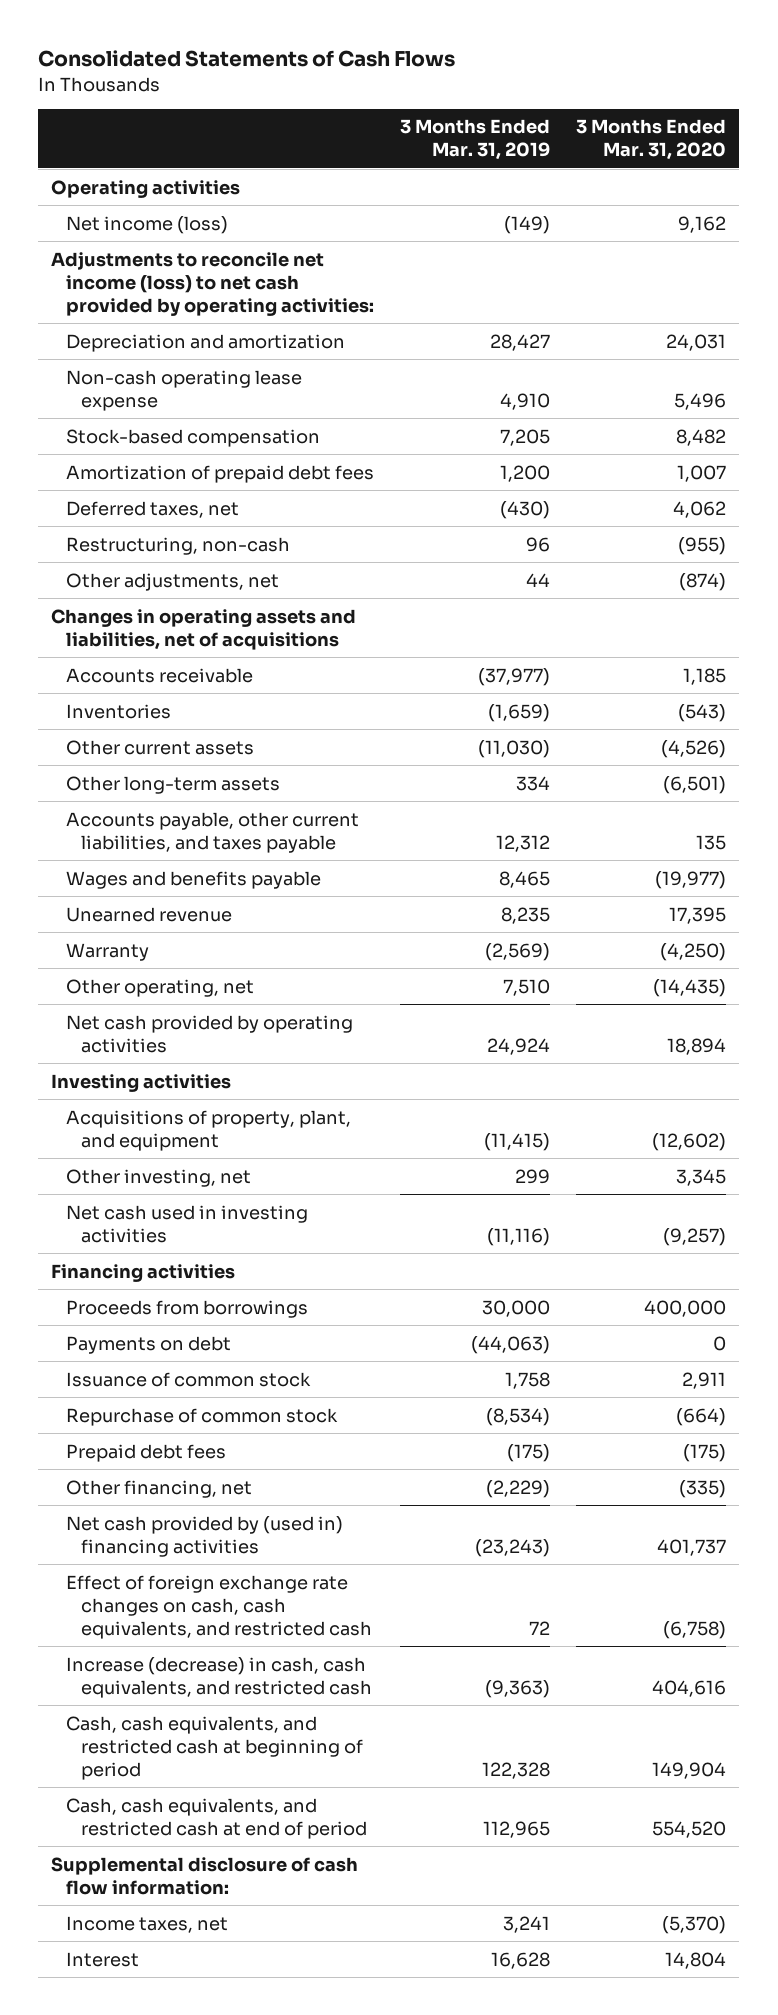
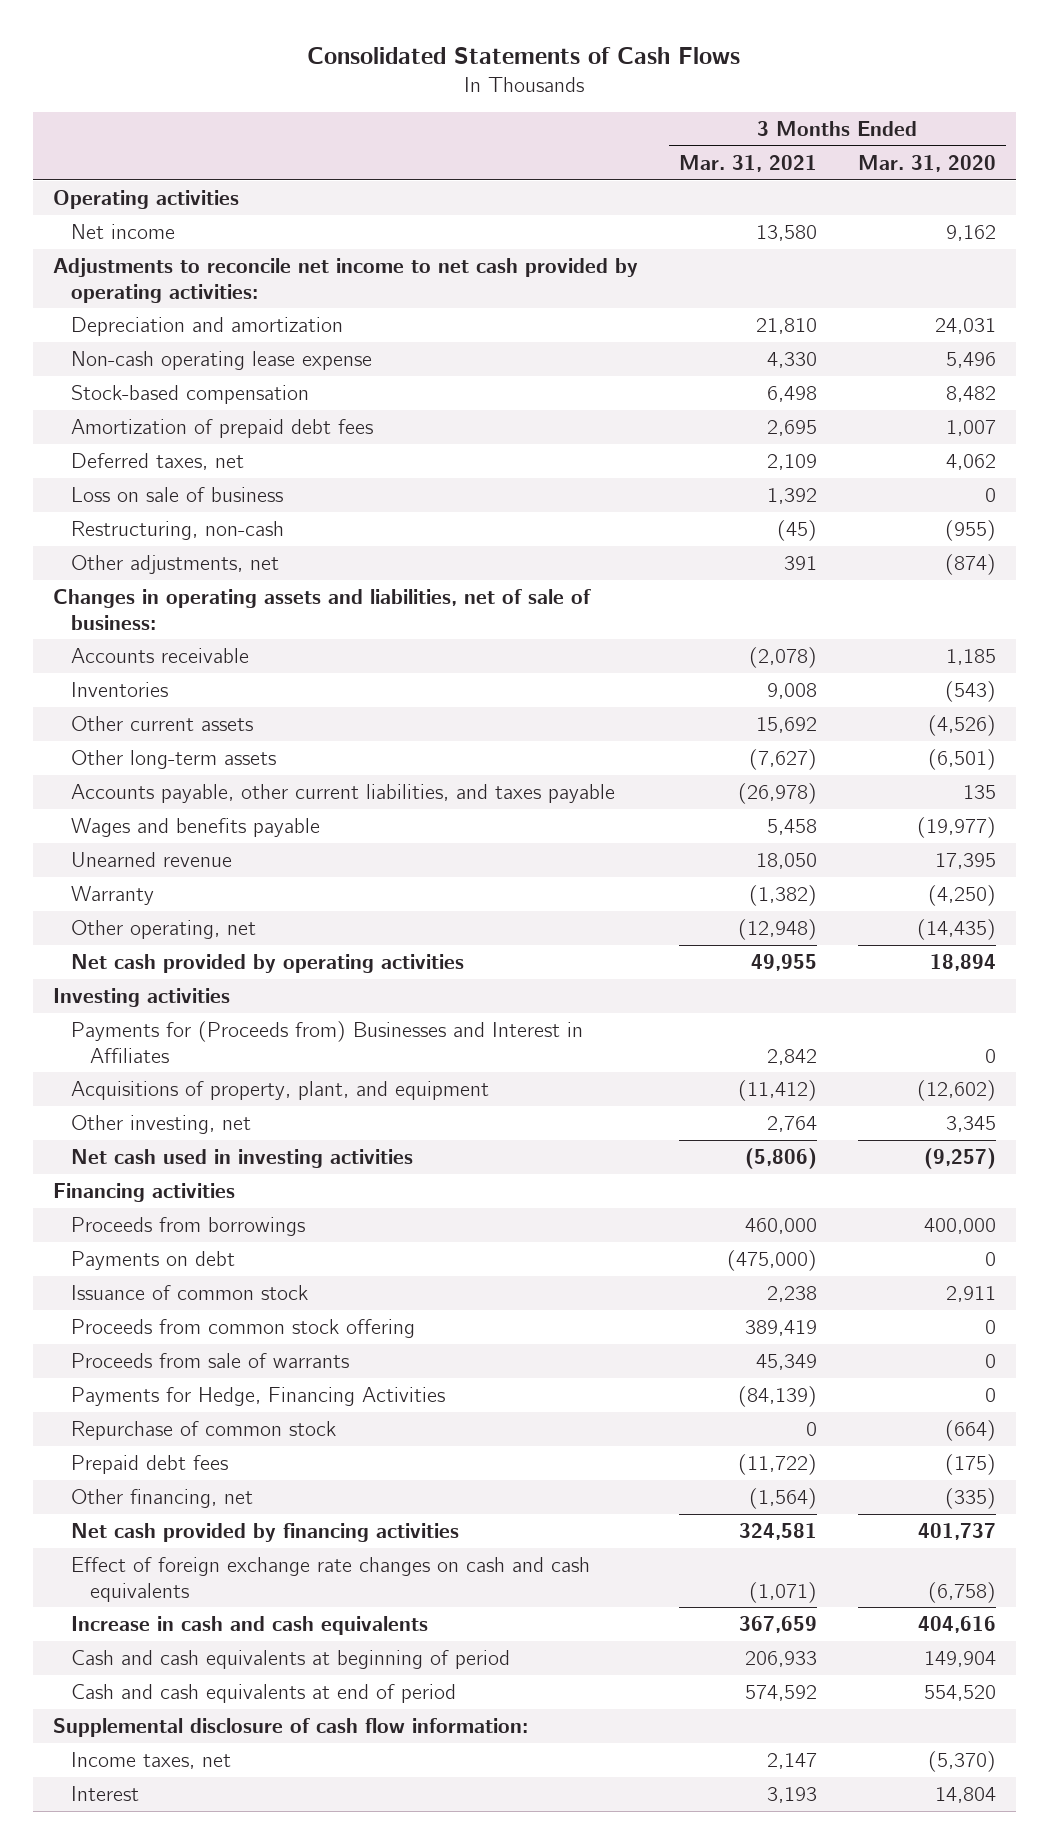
- | 3 Months Ended Mar. 31, 2019 | 3 Months Ended Mar. 31, 2020
+ | 3 Months Ended Mar. 31, 2021 | 3 Months Ended Mar. 31, 2020
- Net income (loss) | (149) | 9,162
- Adjustments to reconcile net income (loss) to net cash provided by operating activities:
+ Net income | 13,580 | 9,162
+ Adjustments to reconcile net income to net cash provided by operating activities:
+ Loss on sale of business | 1,392 | 0
- Changes in operating assets and liabilities, net of acquisitions
+ Changes in operating assets and liabilities, net of sale of business:
+ Payments for (Proceeds from) Businesses and Interest in Affiliates | 2,842 | 0
+ Proceeds from common stock offering | 389,419 | 0
+ Proceeds from sale of warrants | 45,349 | 0
+ Payments for Hedge, Financing Activities | (84,139) | 0
- Net cash provided by (used in) financing activities | (23,243) | 401,737
- Effect of foreign exchange rate changes on cash, cash equivalents, and restricted cash | 72 | (6,758)
- Increase (decrease) in cash, cash equivalents, and restricted cash | (9,363) | 404,616
- Cash, cash equivalents, and restricted cash at beginning of period | 122,328 | 149,904
- Cash, cash equivalents, and restricted cash at end of period | 112,965 | 554,520
+ Net cash provided by financing activities | 324,581 | 401,737
+ Effect of foreign exchange rate changes on cash and cash equivalents | (1,071) | (6,758)
+ Increase in cash and cash equivalents | 367,659 | 404,616
+ Cash and cash equivalents at beginning of period | 206,933 | 149,904
+ Cash and cash equivalents at end of period | 574,592 | 554,520

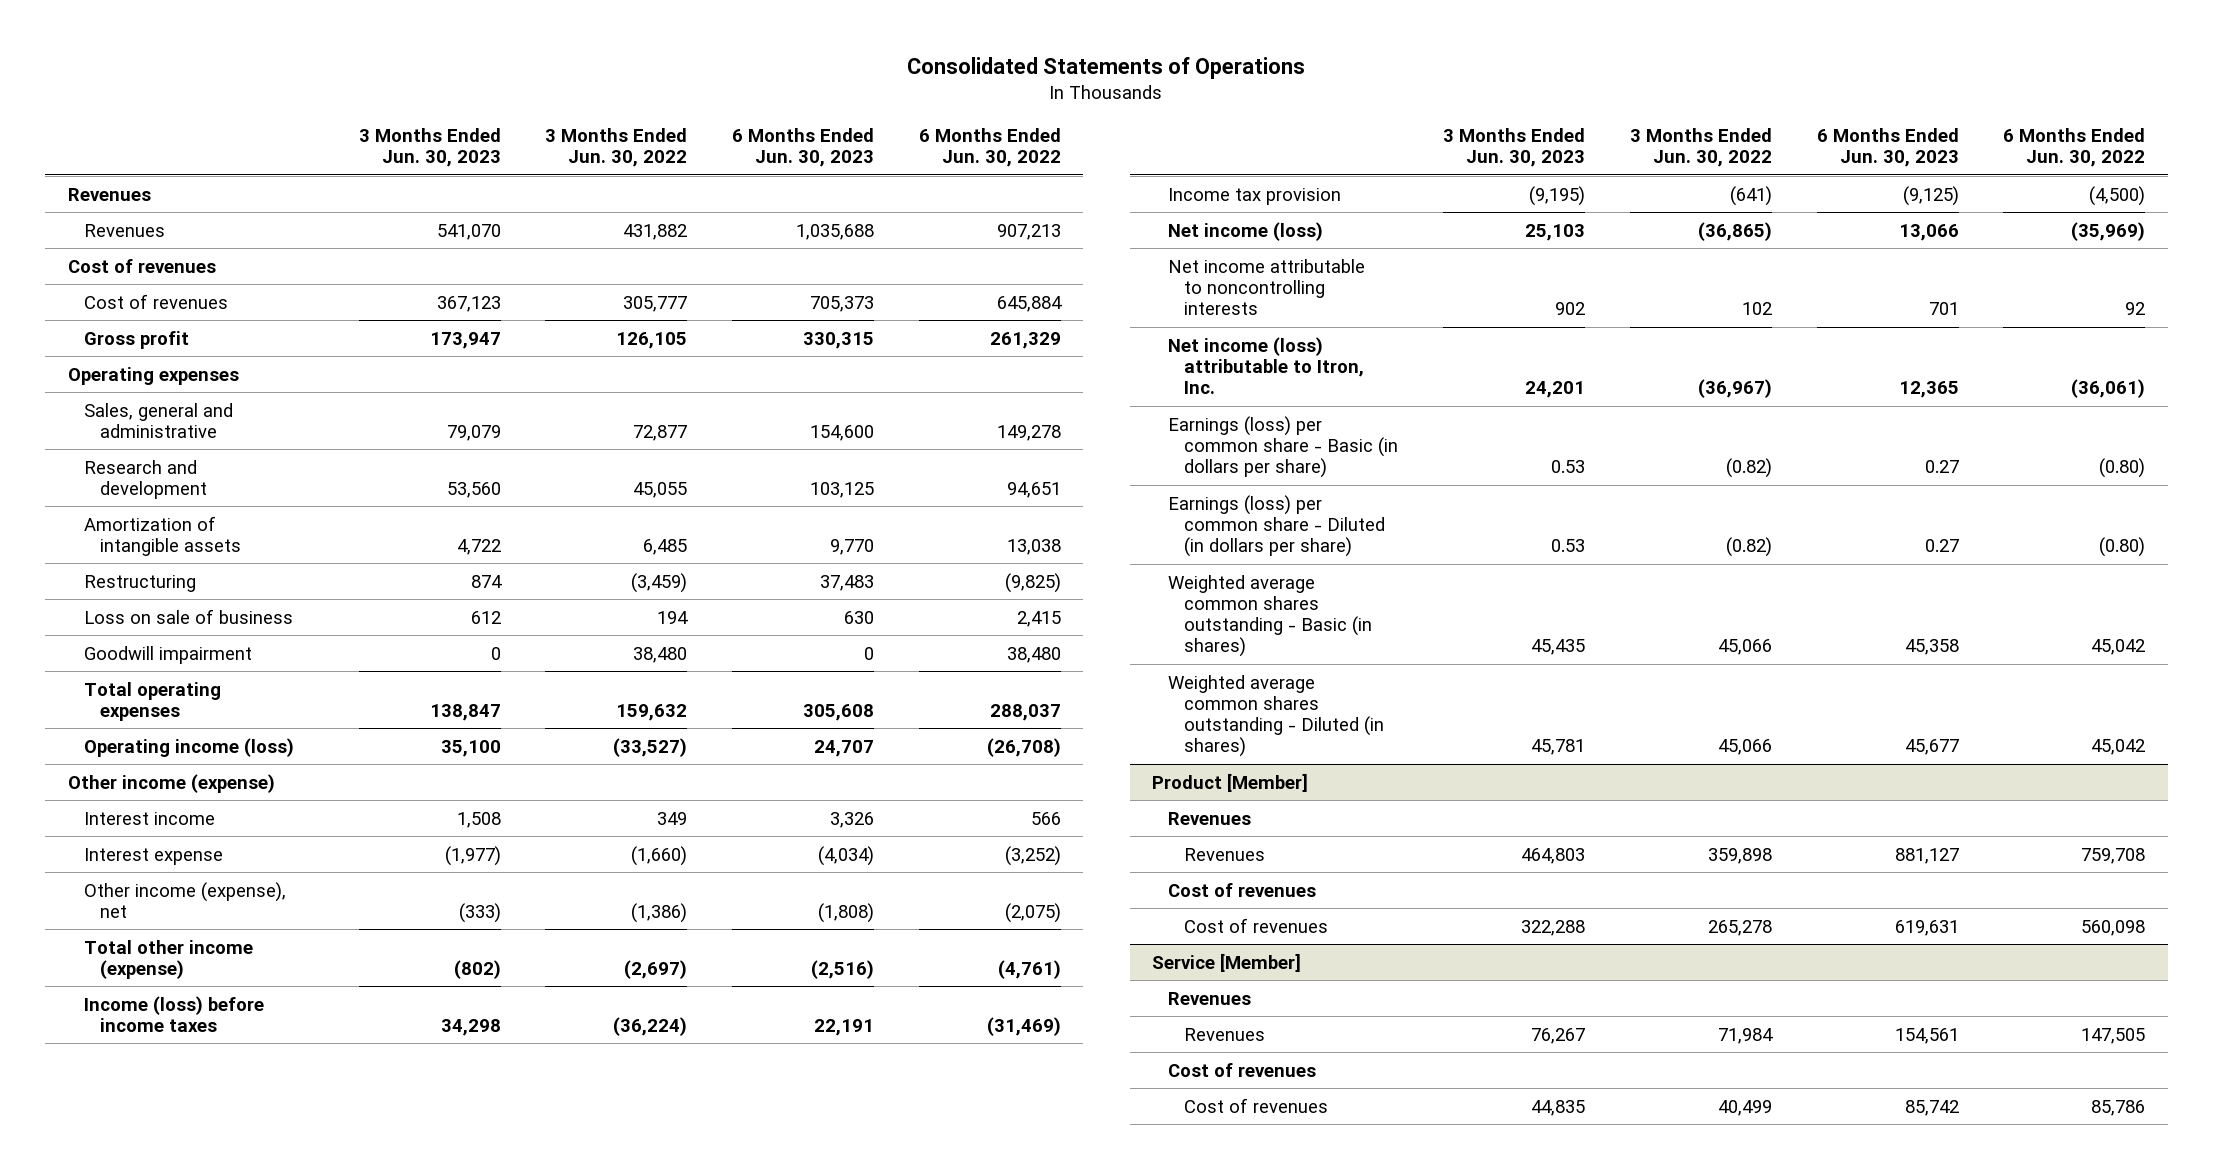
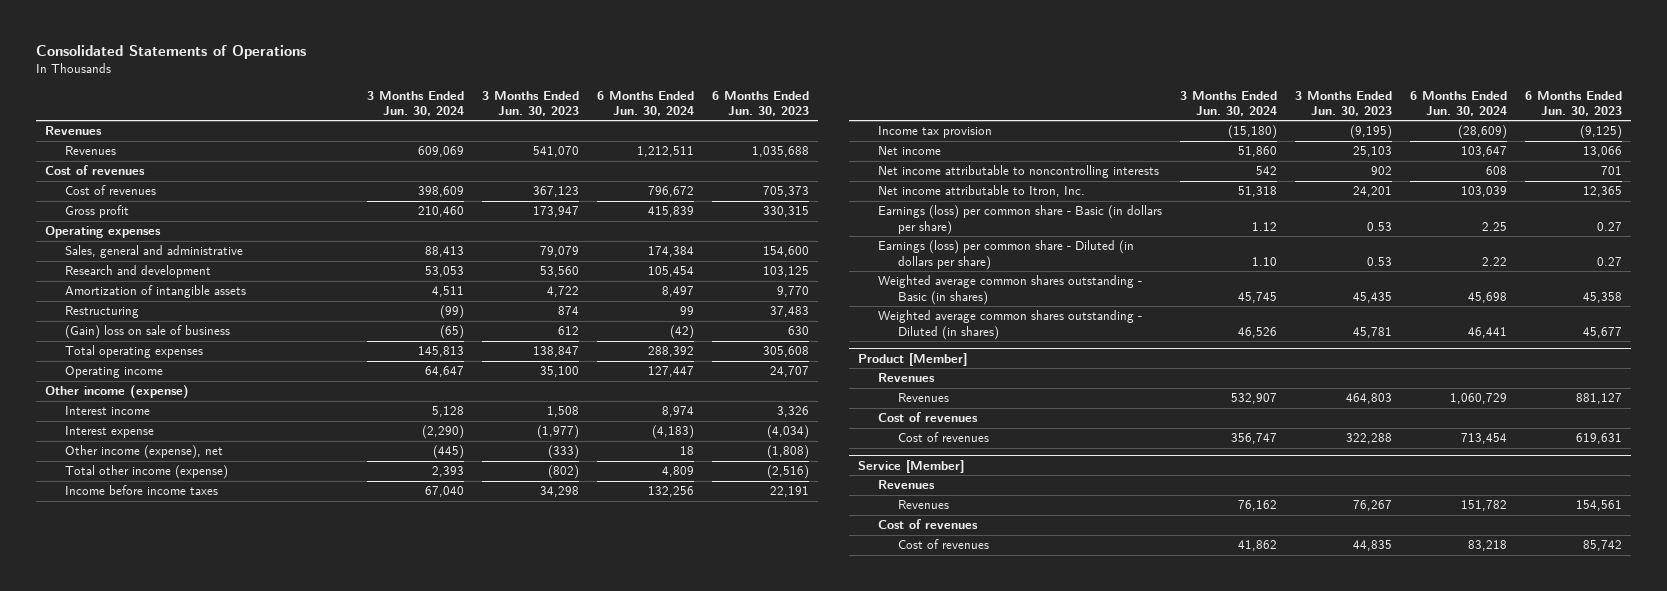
- | 3 Months Ended Jun. 30, 2023 | 3 Months Ended Jun. 30, 2022 | 6 Months Ended Jun. 30, 2023 | 6 Months Ended Jun. 30, 2022
+ | 3 Months Ended Jun. 30, 2024 | 3 Months Ended Jun. 30, 2023 | 6 Months Ended Jun. 30, 2024 | 6 Months Ended Jun. 30, 2023
- Loss on sale of business | 612 | 194 | 630 | 2,415
- Goodwill impairment | 0 | 38,480 | 0 | 38,480
+ (Gain) loss on sale of business | (65) | 612 | (42) | 630
- Operating income (loss) | 35,100 | (33,527) | 24,707 | (26,708)
+ Operating income | 64,647 | 35,100 | 127,447 | 24,707
- Income (loss) before income taxes | 34,298 | (36,224) | 22,191 | (31,469)
+ Income before income taxes | 67,040 | 34,298 | 132,256 | 22,191
- Net income (loss) | 25,103 | (36,865) | 13,066 | (35,969)
+ Net income | 51,860 | 25,103 | 103,647 | 13,066
- Net income (loss) attributable to Itron, Inc. | 24,201 | (36,967) | 12,365 | (36,061)
+ Net income attributable to Itron, Inc. | 51,318 | 24,201 | 103,039 | 12,365

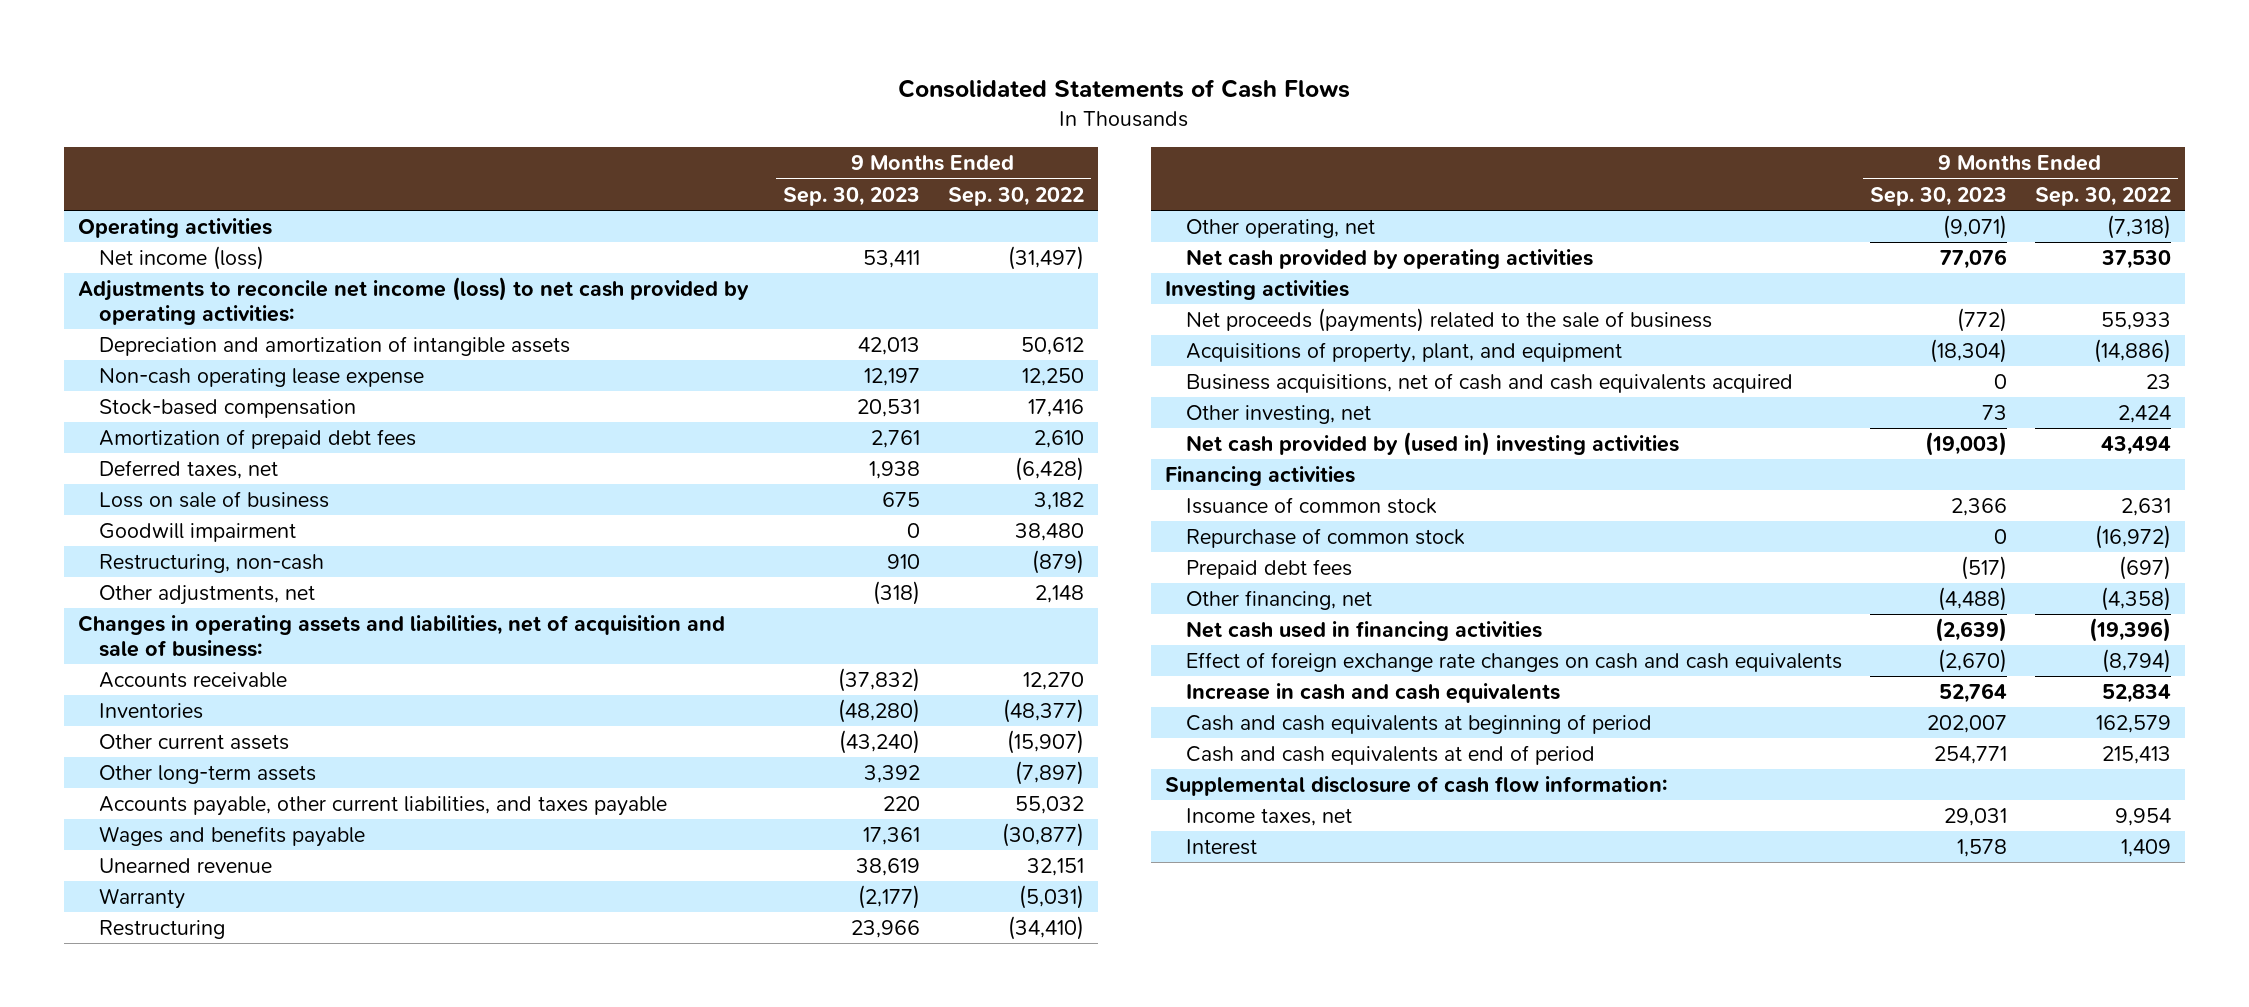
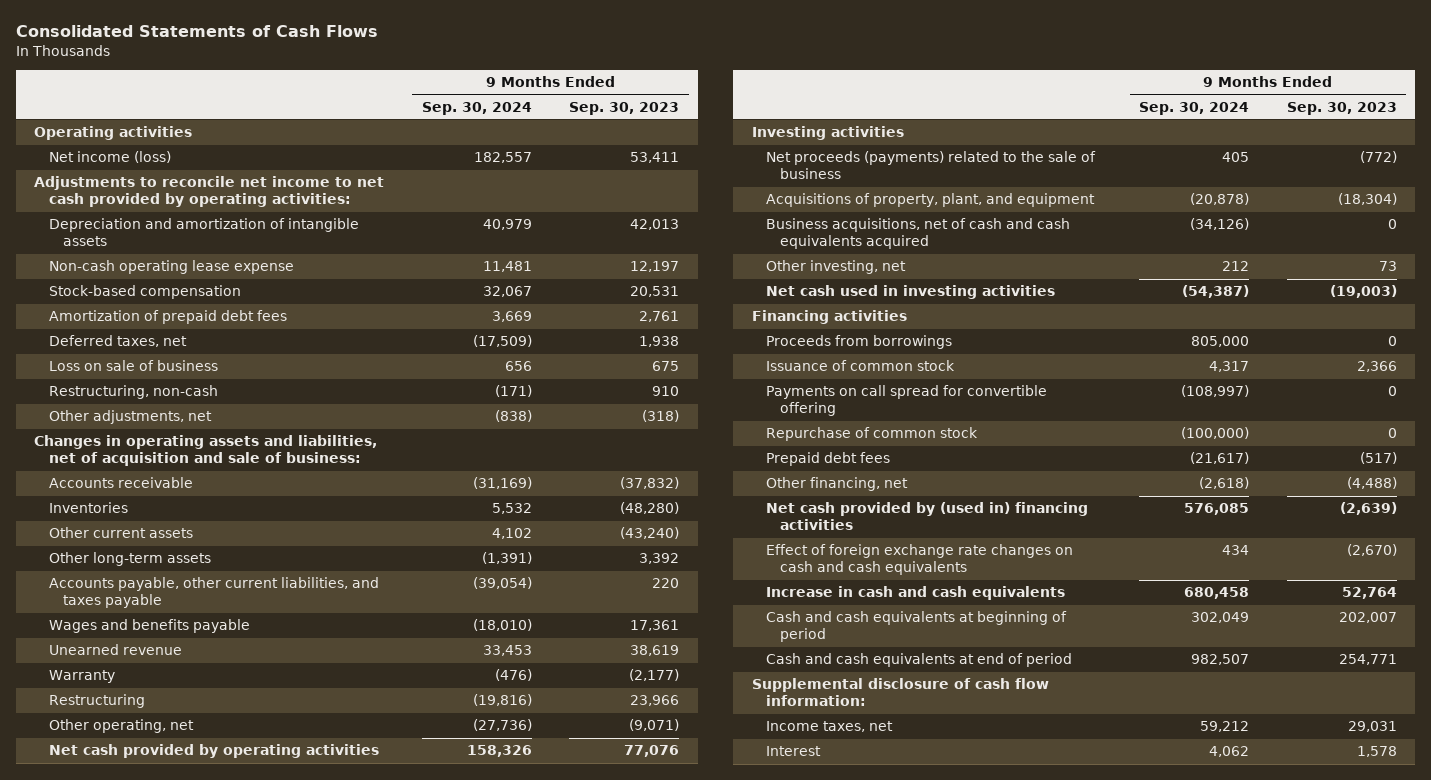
- | 9 Months Ended Sep. 30, 2023 | 9 Months Ended Sep. 30, 2022
+ | 9 Months Ended Sep. 30, 2024 | 9 Months Ended Sep. 30, 2023
- Adjustments to reconcile net income (loss) to net cash provided by operating activities:
+ Adjustments to reconcile net income to net cash provided by operating activities:
- Goodwill impairment | 0 | 38,480
- Net cash provided by (used in) investing activities | (19,003) | 43,494
+ Net cash used in investing activities | (54,387) | (19,003)
+ Proceeds from borrowings | 805,000 | 0
+ Payments on call spread for convertible offering | (108,997) | 0
- Net cash used in financing activities | (2,639) | (19,396)
+ Net cash provided by (used in) financing activities | 576,085 | (2,639)

